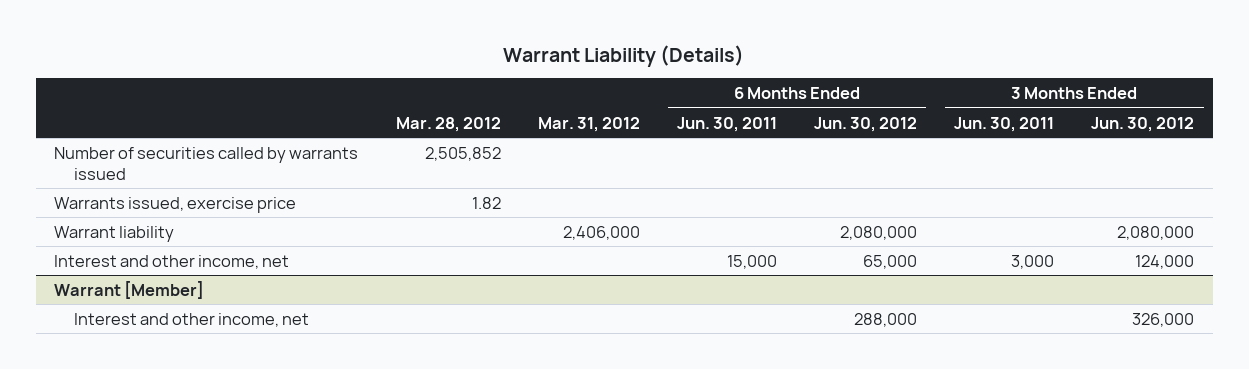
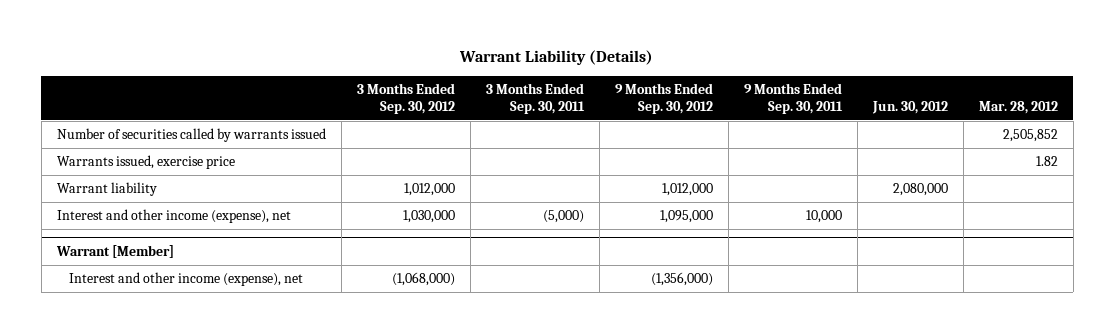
- | Mar. 28, 2012 | Mar. 31, 2012 | 6 Months Ended Jun. 30, 2011 | 6 Months Ended Jun. 30, 2012 | 3 Months Ended Jun. 30, 2011 | 3 Months Ended Jun. 30, 2012
+ | 3 Months Ended Sep. 30, 2012 | 3 Months Ended Sep. 30, 2011 | 9 Months Ended Sep. 30, 2012 | 9 Months Ended Sep. 30, 2011 | Jun. 30, 2012 | Mar. 28, 2012
- Interest and other income, net | | | 15,000 | 65,000 | 3,000 | 124,000
+ Interest and other income (expense), net | 1,030,000 | (5,000) | 1,095,000 | 10,000 | |
@ Warrant [Member]
- Interest and other income, net | | | | 288,000 | | 326,000
+ Interest and other income (expense), net | (1,068,000) | | (1,356,000) | | |

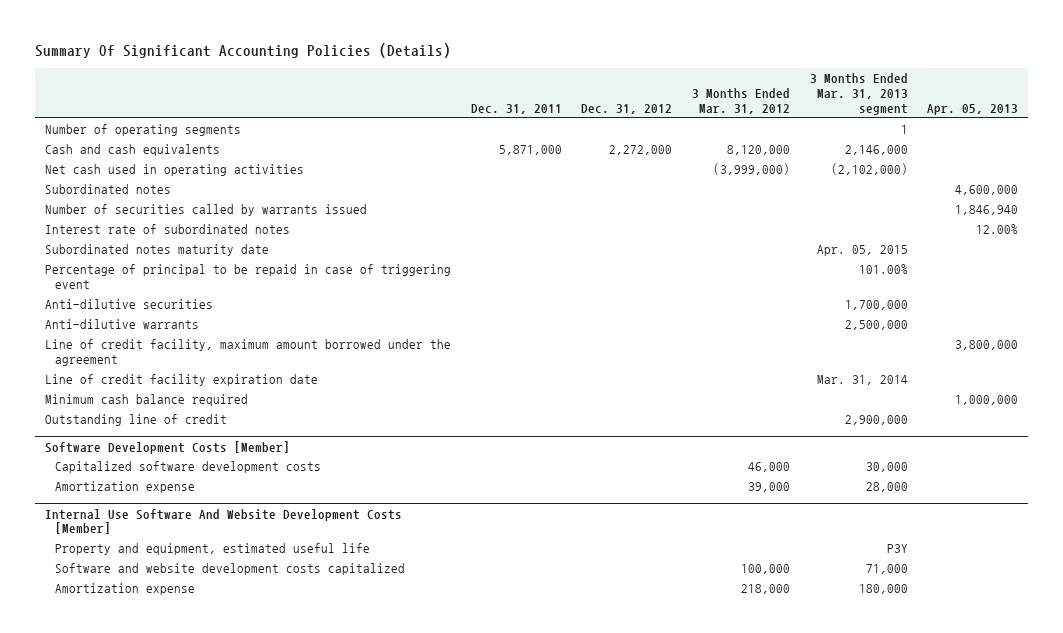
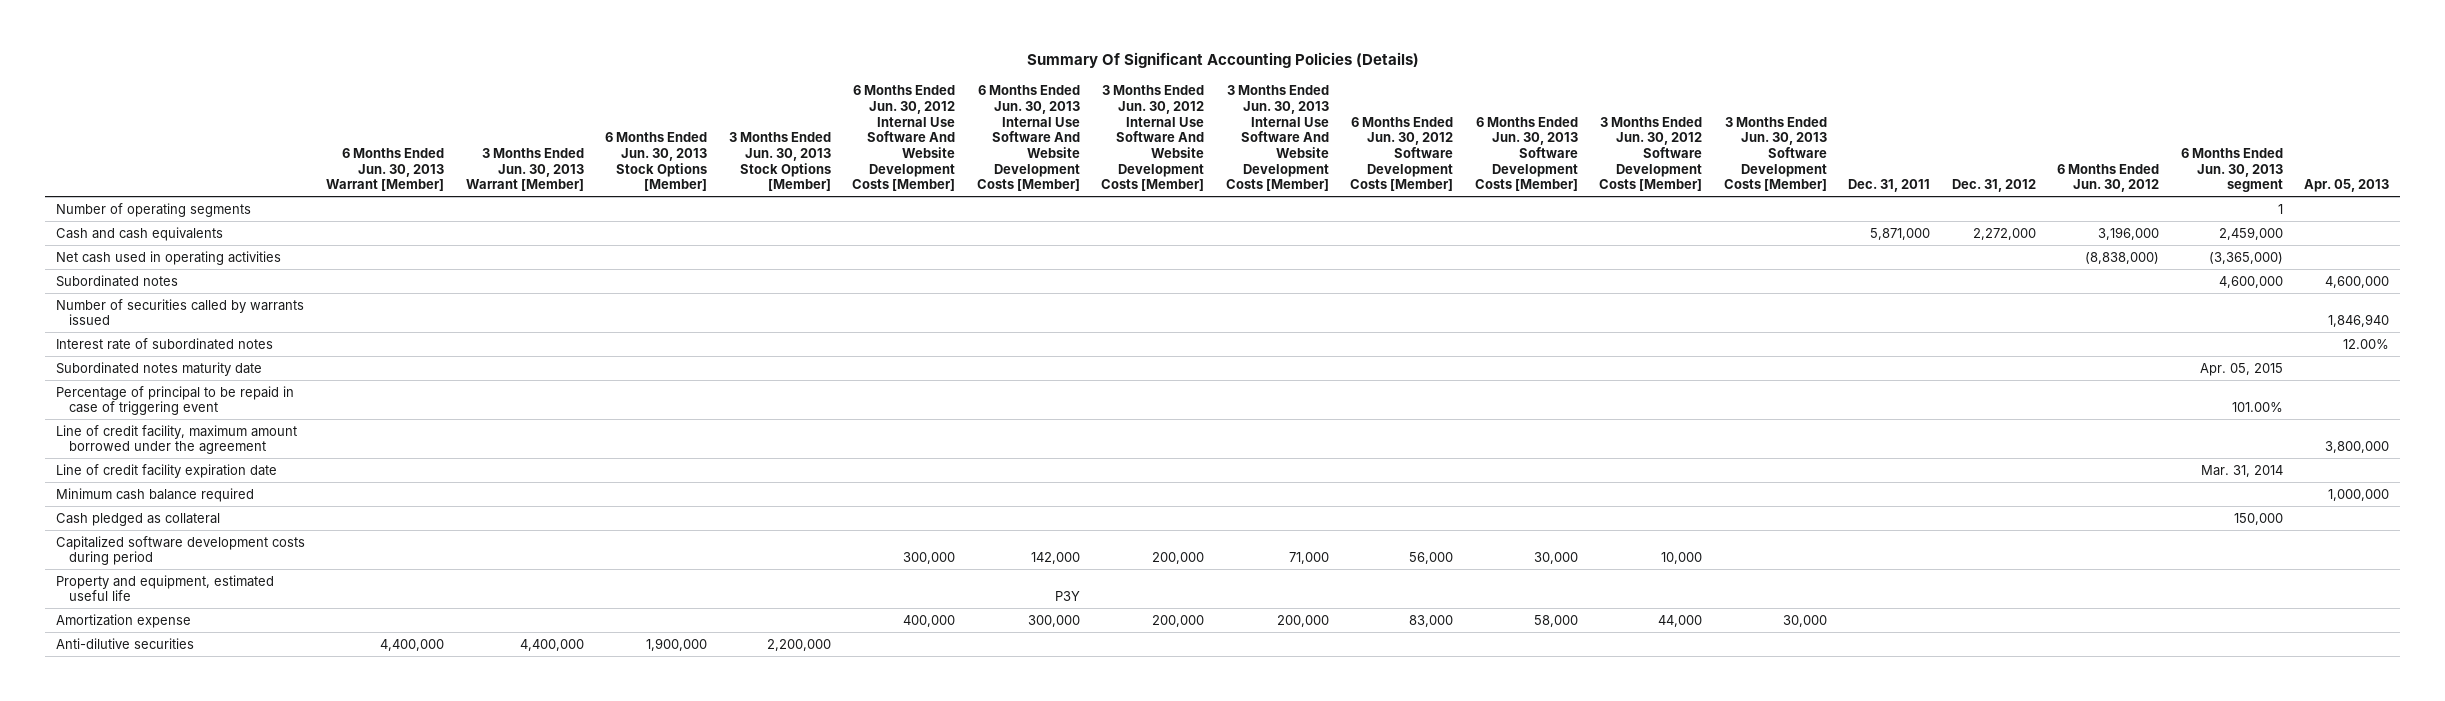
- | Dec. 31, 2011 | Dec. 31, 2012 | 3 Months Ended Mar. 31, 2012 | 3 Months Ended Mar. 31, 2013 segment | Apr. 05, 2013
+ | 6 Months Ended Jun. 30, 2013 Warrant [Member] | 3 Months Ended Jun. 30, 2013 Warrant [Member] | 6 Months Ended Jun. 30, 2013 Stock Options [Member] | 3 Months Ended Jun. 30, 2013 Stock Options [Member] | 6 Months Ended Jun. 30, 2012 Internal Use Software And Website Development Costs [Member] | 6 Months Ended Jun. 30, 2013 Internal Use Software And Website Development Costs [Member] | 3 Months Ended Jun. 30, 2012 Internal Use Software And Website Development Costs [Member] | 3 Months Ended Jun. 30, 2013 Internal Use Software And Website Development Costs [Member] | 6 Months Ended Jun. 30, 2012 Software Development Costs [Member] | 6 Months Ended Jun. 30, 2013 Software Development Costs [Member] | 3 Months Ended Jun. 30, 2012 Software Development Costs [Member] | 3 Months Ended Jun. 30, 2013 Software Development Costs [Member] | Dec. 31, 2011 | Dec. 31, 2012 | 6 Months Ended Jun. 30, 2012 | 6 Months Ended Jun. 30, 2013 segment | Apr. 05, 2013
- Anti-dilutive warrants | | | | 2,500,000 |
- Outstanding line of credit | | | | 2,900,000 |
- Software Development Costs [Member]
- Capitalized software development costs | | | 46,000 | 30,000 |
- Amortization expense | | | 39,000 | 28,000 |
- Internal Use Software And Website Development Costs [Member]
- Property and equipment, estimated useful life | | | | P3Y |
- Software and website development costs capitalized | | | 100,000 | 71,000 |
- Amortization expense | | | 218,000 | 180,000 |
+ Cash pledged as collateral | | | | | | | | | | | | | | | | 150,000 |
+ Capitalized software development costs during period | | | | | 300,000 | 142,000 | 200,000 | 71,000 | 56,000 | 30,000 | 10,000 | | | | | |
+ Property and equipment, estimated useful life | | | | | | P3Y | | | | | | | | | | |
+ Amortization expense | | | | | 400,000 | 300,000 | 200,000 | 200,000 | 83,000 | 58,000 | 44,000 | 30,000 | | | | |
moved down: Anti-dilutive securities | 4,400,000 | 4,400,000 | 1,900,000 | 2,200,000 | | | | | | | | | | | | |

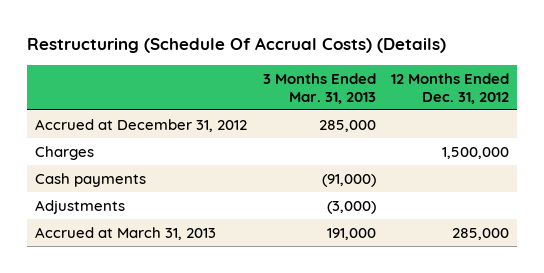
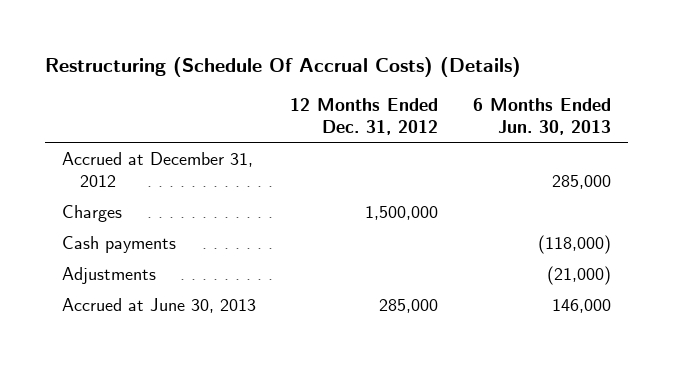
- | 3 Months Ended Mar. 31, 2013 | 12 Months Ended Dec. 31, 2012
+ | 12 Months Ended Dec. 31, 2012 | 6 Months Ended Jun. 30, 2013
- Accrued at March 31, 2013 | 191,000 | 285,000
+ Accrued at June 30, 2013 | 285,000 | 146,000

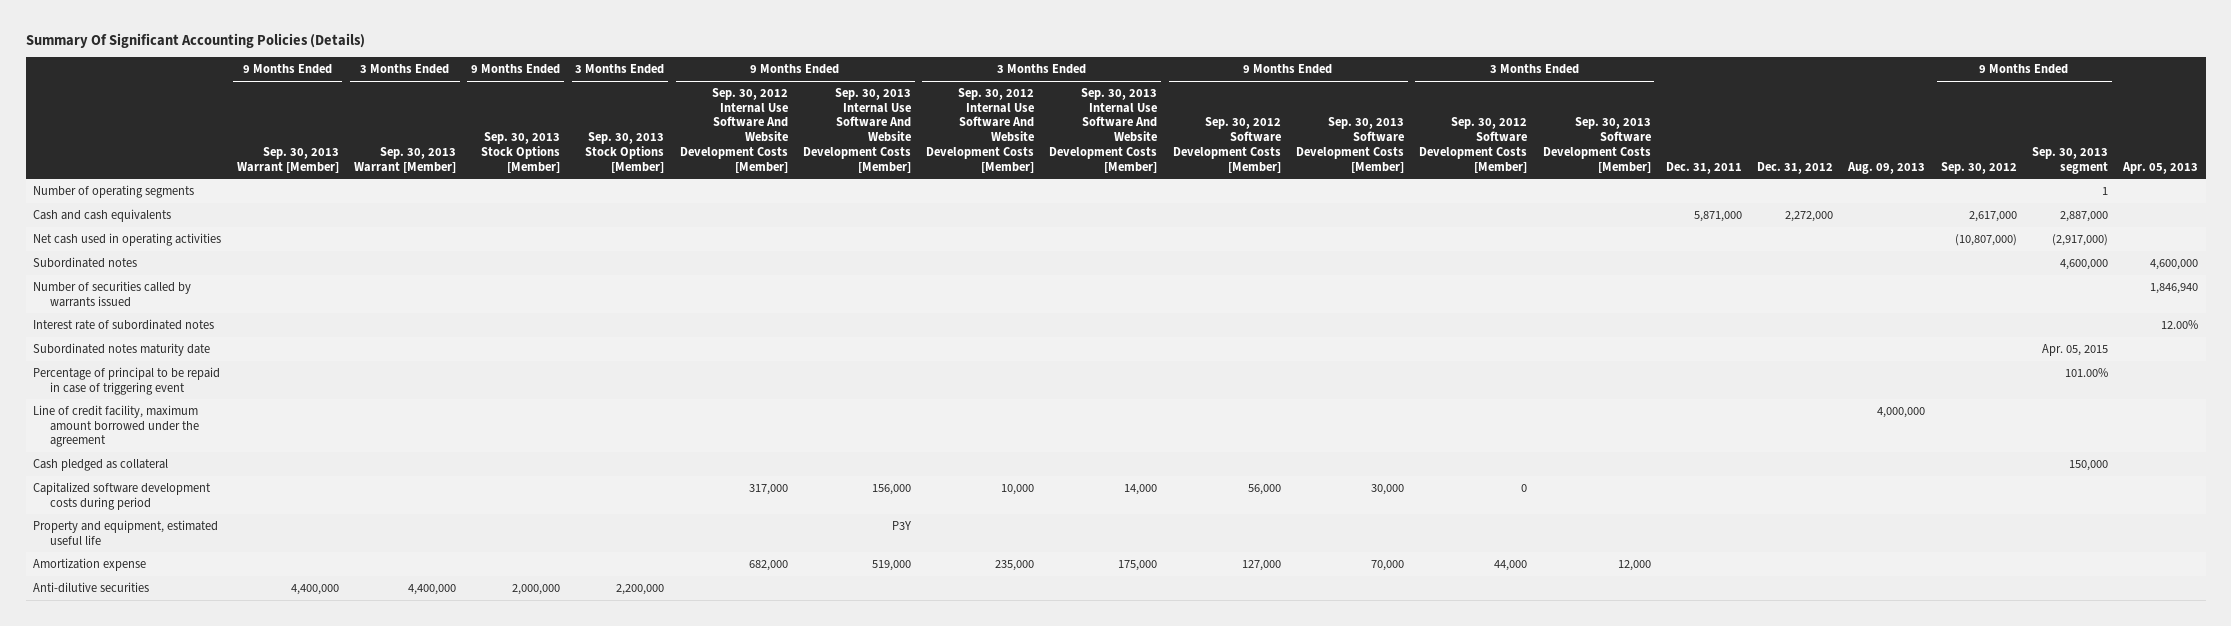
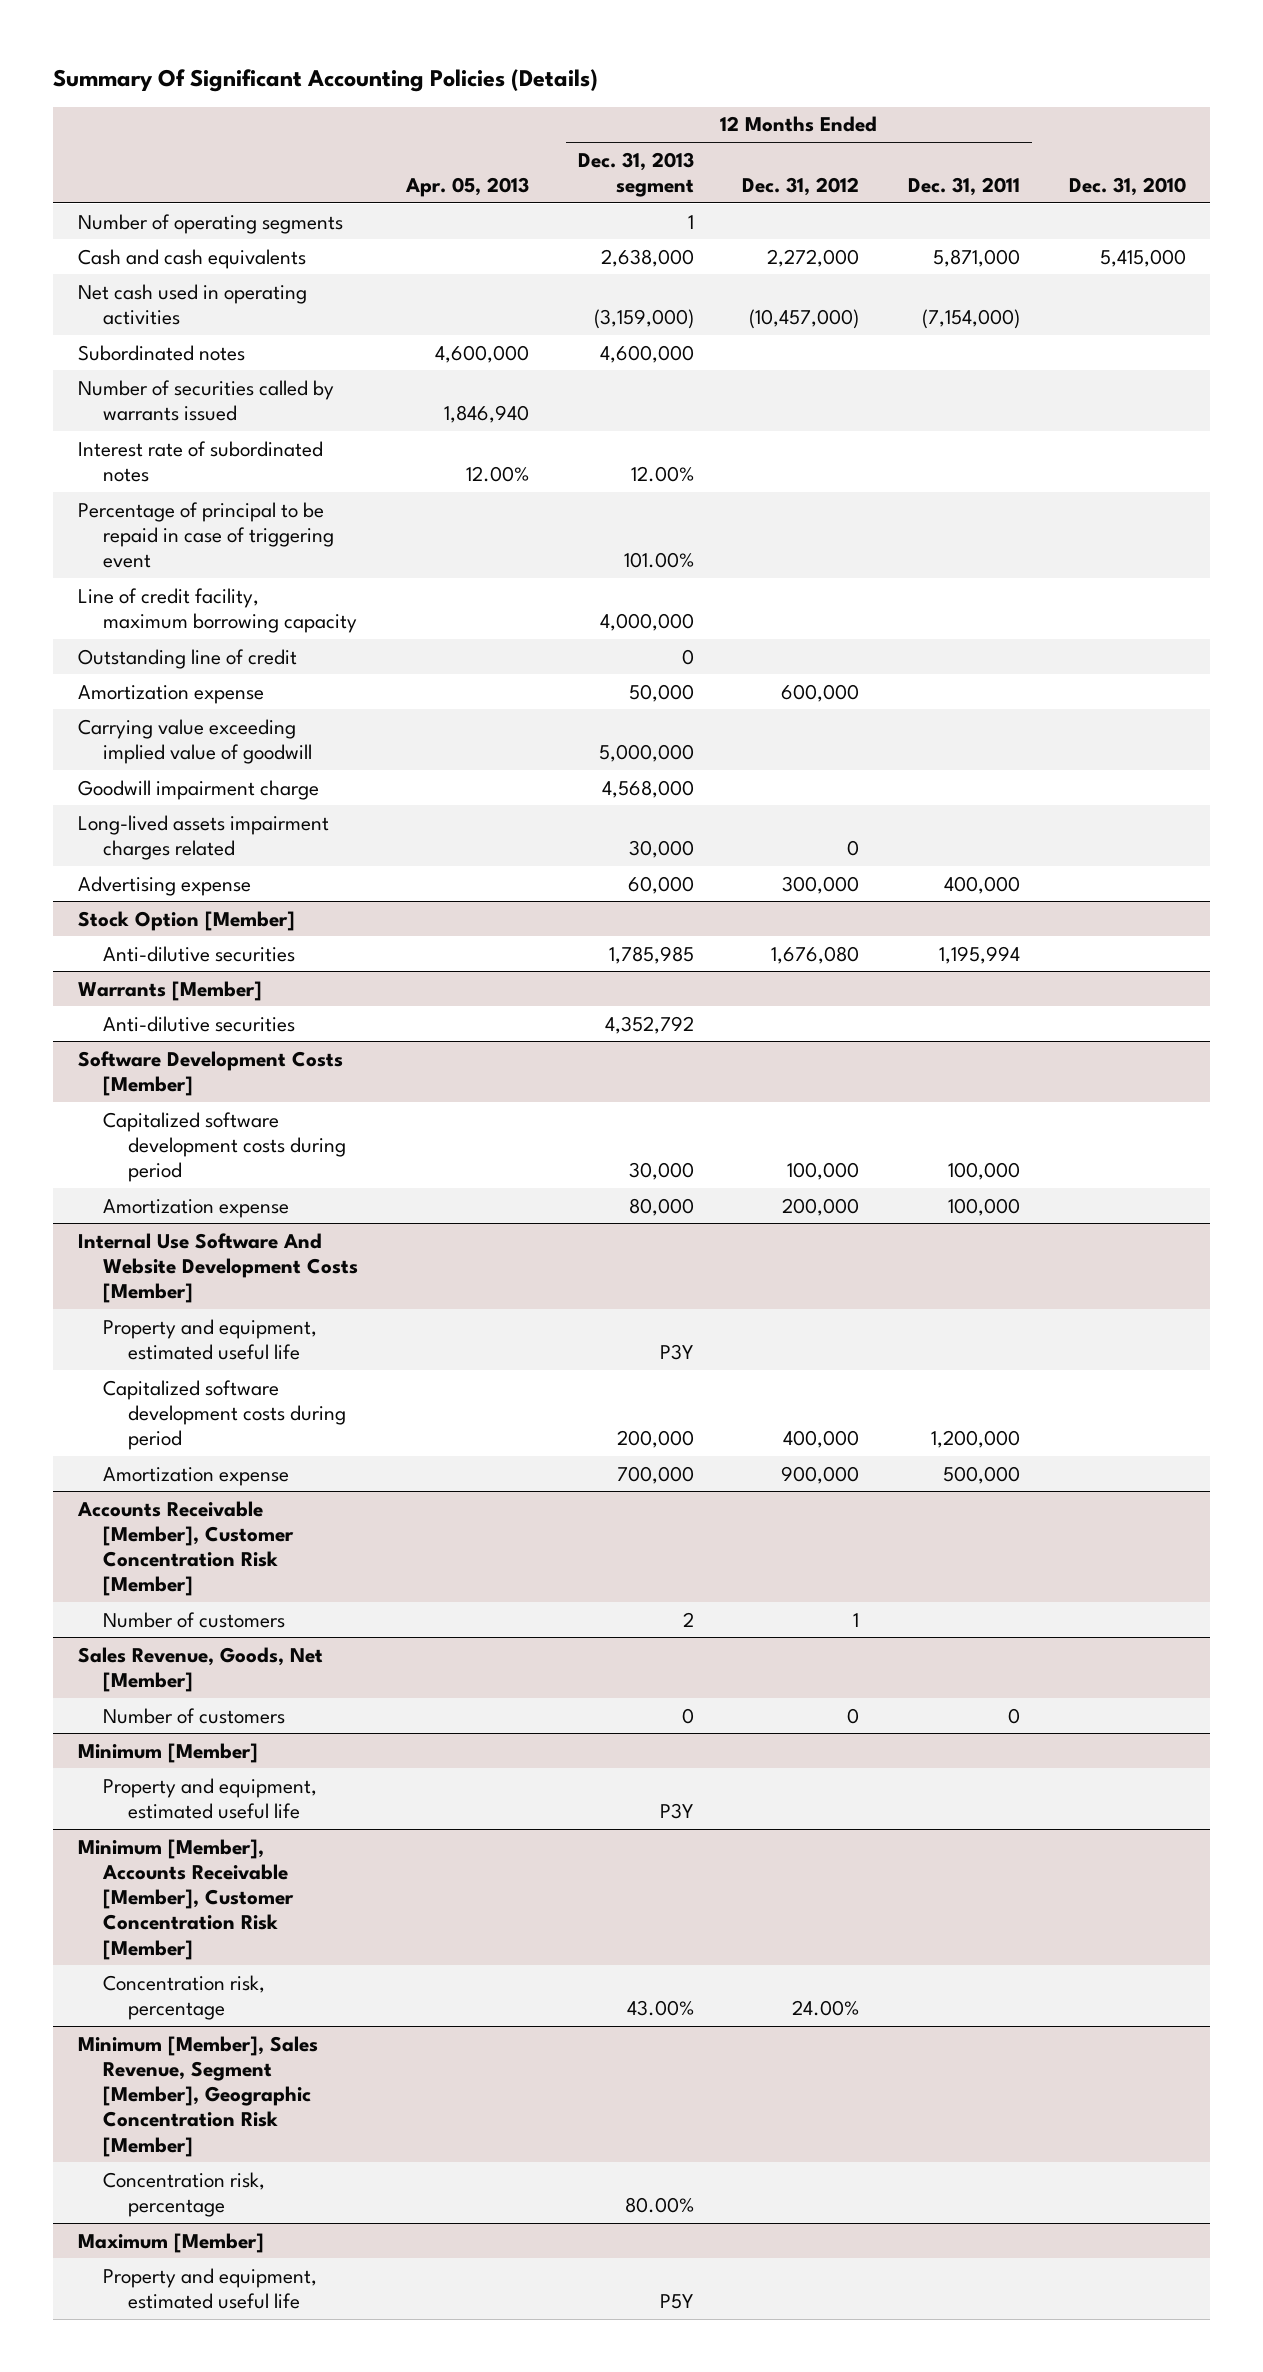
- | 9 Months Ended Sep. 30, 2013 Warrant [Member] | 3 Months Ended Sep. 30, 2013 Warrant [Member] | 9 Months Ended Sep. 30, 2013 Stock Options [Member] | 3 Months Ended Sep. 30, 2013 Stock Options [Member] | 9 Months Ended Sep. 30, 2012 Internal Use Software And Website Development Costs [Member] | 9 Months Ended Sep. 30, 2013 Internal Use Software And Website Development Costs [Member] | 3 Months Ended Sep. 30, 2012 Internal Use Software And Website Development Costs [Member] | 3 Months Ended Sep. 30, 2013 Internal Use Software And Website Development Costs [Member] | 9 Months Ended Sep. 30, 2012 Software Development Costs [Member] | 9 Months Ended Sep. 30, 2013 Software Development Costs [Member] | 3 Months Ended Sep. 30, 2012 Software Development Costs [Member] | 3 Months Ended Sep. 30, 2013 Software Development Costs [Member] | Dec. 31, 2011 | Dec. 31, 2012 | Aug. 09, 2013 | 9 Months Ended Sep. 30, 2012 | 9 Months Ended Sep. 30, 2013 segment | Apr. 05, 2013
+ | Apr. 05, 2013 | 12 Months Ended Dec. 31, 2013 segment | 12 Months Ended Dec. 31, 2012 | 12 Months Ended Dec. 31, 2011 | Dec. 31, 2010
- Subordinated notes maturity date | | | | | | | | | | | | | | | | | Apr. 05, 2015 |
- Line of credit facility, maximum amount borrowed under the agreement | | | | | | | | | | | | | | | 4,000,000 | | |
- Cash pledged as collateral | | | | | | | | | | | | | | | | | 150,000 |
- Capitalized software development costs during period | | | | | 317,000 | 156,000 | 10,000 | 14,000 | 56,000 | 30,000 | 0 | | | | | | |
- Property and equipment, estimated useful life | | | | | | P3Y | | | | | | | | | | | |
+ Line of credit facility, maximum borrowing capacity | | 4,000,000 | | |
+ Outstanding line of credit | | 0 | | |
- Anti-dilutive securities | 4,400,000 | 4,400,000 | 2,000,000 | 2,200,000 | | | | | | | | | | | | | |
+ Carrying value exceeding implied value of goodwill | | 5,000,000 | | |
+ Goodwill impairment charge | | 4,568,000 | | |
+ Long-lived assets impairment charges related | | 30,000 | 0 | |
+ Advertising expense | | 60,000 | 300,000 | 400,000 |
+ Stock Option [Member]
+ Anti-dilutive securities | | 1,785,985 | 1,676,080 | 1,195,994 |
+ Warrants [Member]
+ Anti-dilutive securities | | 4,352,792 | | |
+ Software Development Costs [Member]
+ Capitalized software development costs during period | | 30,000 | 100,000 | 100,000 |
+ Amortization expense | | 80,000 | 200,000 | 100,000 |
+ Internal Use Software And Website Development Costs [Member]
+ Property and equipment, estimated useful life | | P3Y | | |
+ Capitalized software development costs during period | | 200,000 | 400,000 | 1,200,000 |
+ Amortization expense | | 700,000 | 900,000 | 500,000 |
+ Accounts Receivable [Member], Customer Concentration Risk [Member]
+ Number of customers | | 2 | 1 | |
+ Sales Revenue, Goods, Net [Member]
+ Number of customers | | 0 | 0 | 0 |
+ Minimum [Member]
+ Property and equipment, estimated useful life | | P3Y | | |
+ Minimum [Member], Accounts Receivable [Member], Customer Concentration Risk [Member]
+ Concentration risk, percentage | | 43.00% | 24.00% | |
+ Minimum [Member], Sales Revenue, Segment [Member], Geographic Concentration Risk [Member]
+ Concentration risk, percentage | | 80.00% | | |
+ Maximum [Member]
+ Property and equipment, estimated useful life | | P5Y | | |

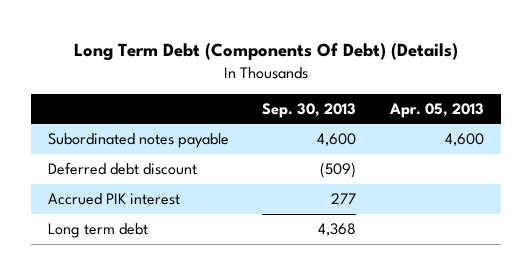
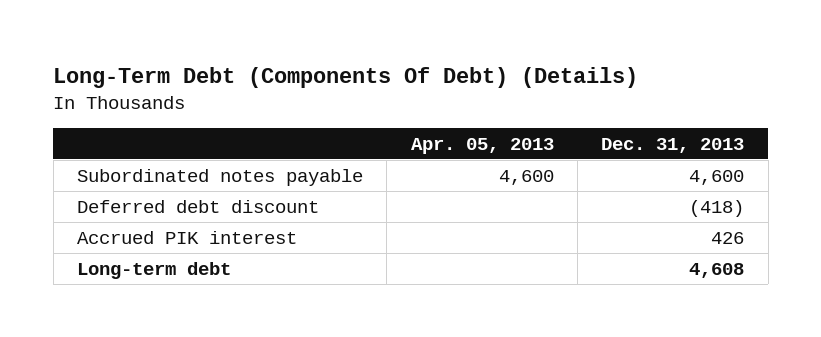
- Long Term Debt (Components Of Debt) (Details)
+ Long-Term Debt (Components Of Debt) (Details)
- | Sep. 30, 2013 | Apr. 05, 2013
+ | Apr. 05, 2013 | Dec. 31, 2013
- Long term debt | 4,368 |
+ Long-term debt | | 4,608

